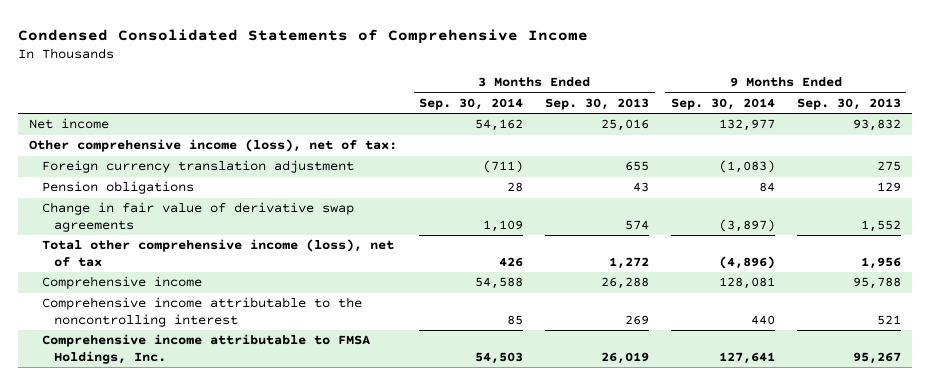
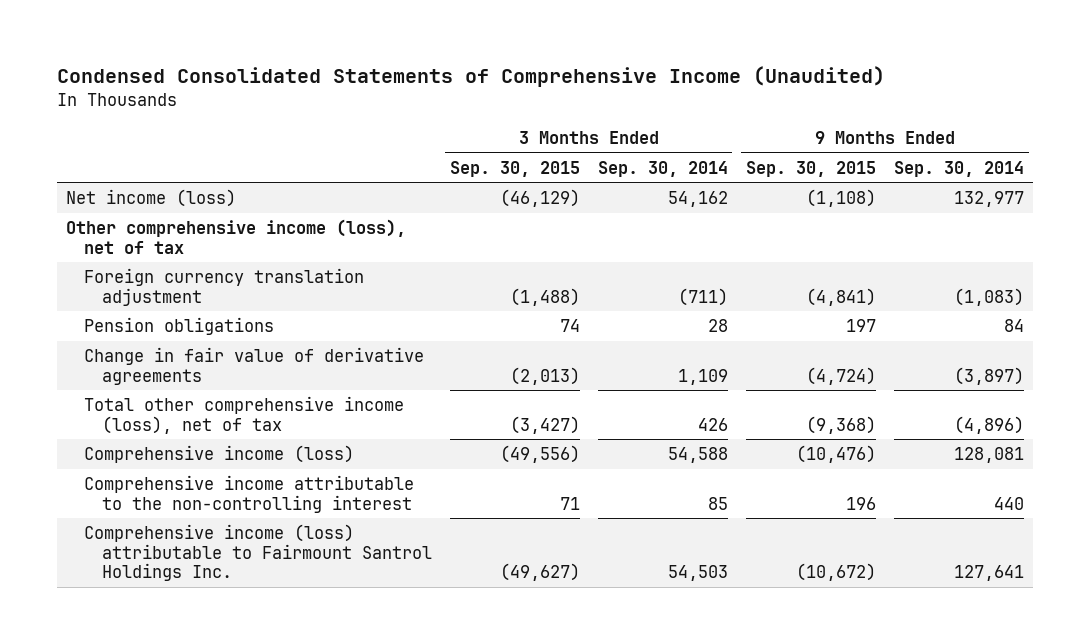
- Condensed Consolidated Statements of Comprehensive Income
+ Condensed Consolidated Statements of Comprehensive Income (Unaudited)
- | 3 Months Ended Sep. 30, 2014 | 3 Months Ended Sep. 30, 2013 | 9 Months Ended Sep. 30, 2014 | 9 Months Ended Sep. 30, 2013
+ | 3 Months Ended Sep. 30, 2015 | 3 Months Ended Sep. 30, 2014 | 9 Months Ended Sep. 30, 2015 | 9 Months Ended Sep. 30, 2014
- Net income | 54,162 | 25,016 | 132,977 | 93,832
- Other comprehensive income (loss), net of tax:
+ Net income (loss) | (46,129) | 54,162 | (1,108) | 132,977
+ Other comprehensive income (loss), net of tax
- Change in fair value of derivative swap agreements | 1,109 | 574 | (3,897) | 1,552
+ Change in fair value of derivative agreements | (2,013) | 1,109 | (4,724) | (3,897)
- Comprehensive income | 54,588 | 26,288 | 128,081 | 95,788
- Comprehensive income attributable to the noncontrolling interest | 85 | 269 | 440 | 521
- Comprehensive income attributable to FMSA Holdings, Inc. | 54,503 | 26,019 | 127,641 | 95,267
+ Comprehensive income (loss) | (49,556) | 54,588 | (10,476) | 128,081
+ Comprehensive income attributable to the non-controlling interest | 71 | 85 | 196 | 440
+ Comprehensive income (loss) attributable to Fairmount Santrol Holdings Inc. | (49,627) | 54,503 | (10,672) | 127,641

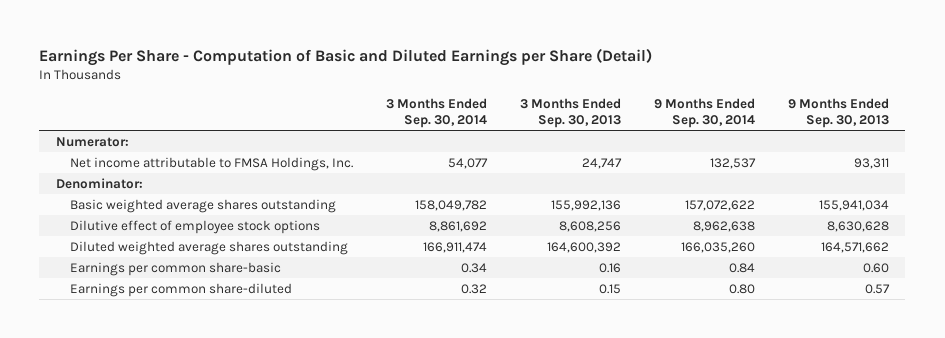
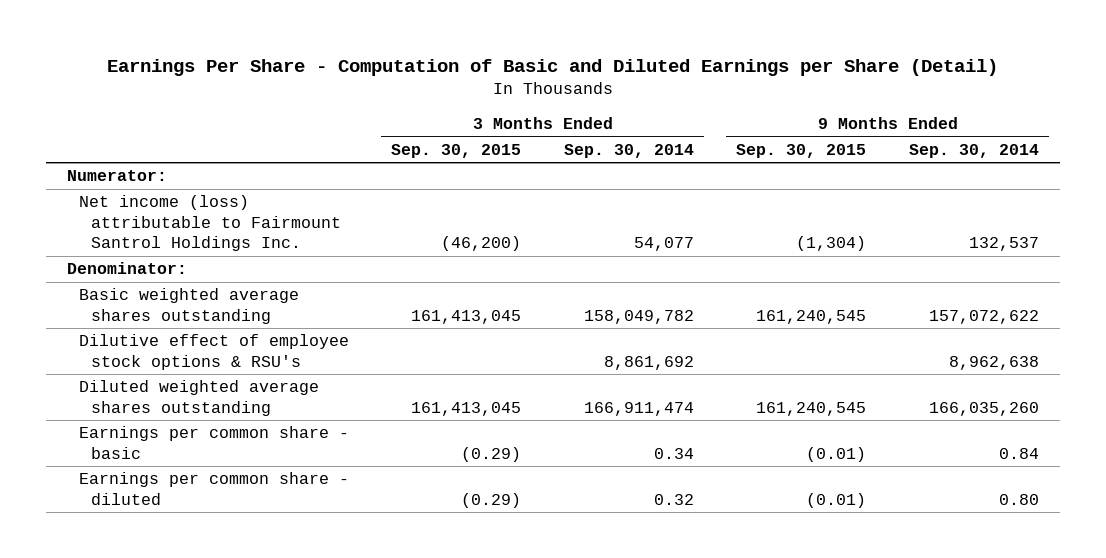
- | 3 Months Ended Sep. 30, 2014 | 3 Months Ended Sep. 30, 2013 | 9 Months Ended Sep. 30, 2014 | 9 Months Ended Sep. 30, 2013
+ | 3 Months Ended Sep. 30, 2015 | 3 Months Ended Sep. 30, 2014 | 9 Months Ended Sep. 30, 2015 | 9 Months Ended Sep. 30, 2014
- Net income attributable to FMSA Holdings, Inc. | 54,077 | 24,747 | 132,537 | 93,311
+ Net income (loss) attributable to Fairmount Santrol Holdings Inc. | (46,200) | 54,077 | (1,304) | 132,537
- Dilutive effect of employee stock options | 8,861,692 | 8,608,256 | 8,962,638 | 8,630,628
+ Dilutive effect of employee stock options & RSU's | | 8,861,692 | | 8,962,638
- Earnings per common share-basic | 0.34 | 0.16 | 0.84 | 0.60
- Earnings per common share-diluted | 0.32 | 0.15 | 0.80 | 0.57
+ Earnings per common share - basic | (0.29) | 0.34 | (0.01) | 0.84
+ Earnings per common share - diluted | (0.29) | 0.32 | (0.01) | 0.80

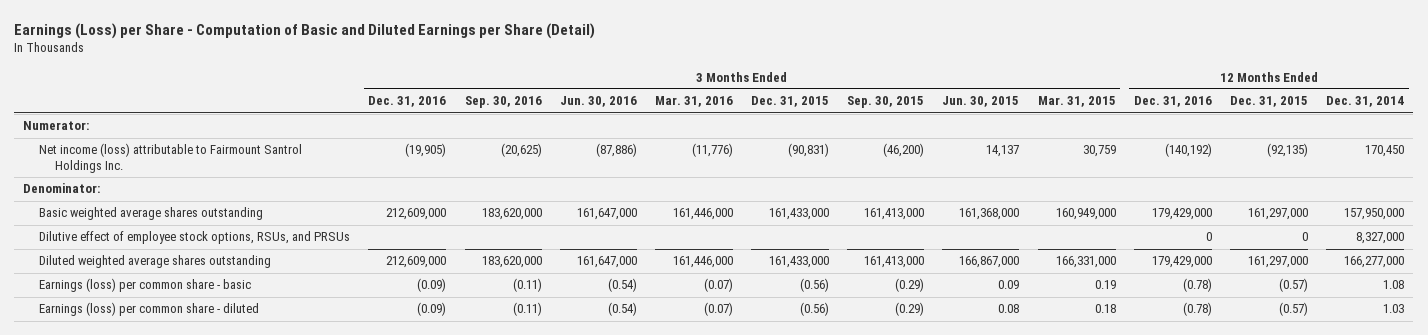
- Earnings Per Share - Computation of Basic and Diluted Earnings per Share (Detail)
+ Earnings (Loss) per Share - Computation of Basic and Diluted Earnings per Share (Detail)
- | 3 Months Ended Sep. 30, 2015 | 3 Months Ended Sep. 30, 2014 | 9 Months Ended Sep. 30, 2015 | 9 Months Ended Sep. 30, 2014
+ | 3 Months Ended Dec. 31, 2016 | 3 Months Ended Sep. 30, 2016 | 3 Months Ended Jun. 30, 2016 | 3 Months Ended Mar. 31, 2016 | 3 Months Ended Dec. 31, 2015 | 3 Months Ended Sep. 30, 2015 | 3 Months Ended Jun. 30, 2015 | 3 Months Ended Mar. 31, 2015 | 12 Months Ended Dec. 31, 2016 | 12 Months Ended Dec. 31, 2015 | 12 Months Ended Dec. 31, 2014
- Basic weighted average shares outstanding | 161,413,045 | 158,049,782 | 161,240,545 | 157,072,622
- Dilutive effect of employee stock options & RSU's | | 8,861,692 | | 8,962,638
- Diluted weighted average shares outstanding | 161,413,045 | 166,911,474 | 161,240,545 | 166,035,260
- Earnings per common share - basic | (0.29) | 0.34 | (0.01) | 0.84
- Earnings per common share - diluted | (0.29) | 0.32 | (0.01) | 0.80
+ Basic weighted average shares outstanding | 212,609,000 | 183,620,000 | 161,647,000 | 161,446,000 | 161,433,000 | 161,413,000 | 161,368,000 | 160,949,000 | 179,429,000 | 161,297,000 | 157,950,000
+ Dilutive effect of employee stock options, RSUs, and PRSUs | | | | | | | | | 0 | 0 | 8,327,000
+ Diluted weighted average shares outstanding | 212,609,000 | 183,620,000 | 161,647,000 | 161,446,000 | 161,433,000 | 161,413,000 | 166,867,000 | 166,331,000 | 179,429,000 | 161,297,000 | 166,277,000
+ Earnings (loss) per common share - basic | (0.09) | (0.11) | (0.54) | (0.07) | (0.56) | (0.29) | 0.09 | 0.19 | (0.78) | (0.57) | 1.08
+ Earnings (loss) per common share - diluted | (0.09) | (0.11) | (0.54) | (0.07) | (0.56) | (0.29) | 0.08 | 0.18 | (0.78) | (0.57) | 1.03

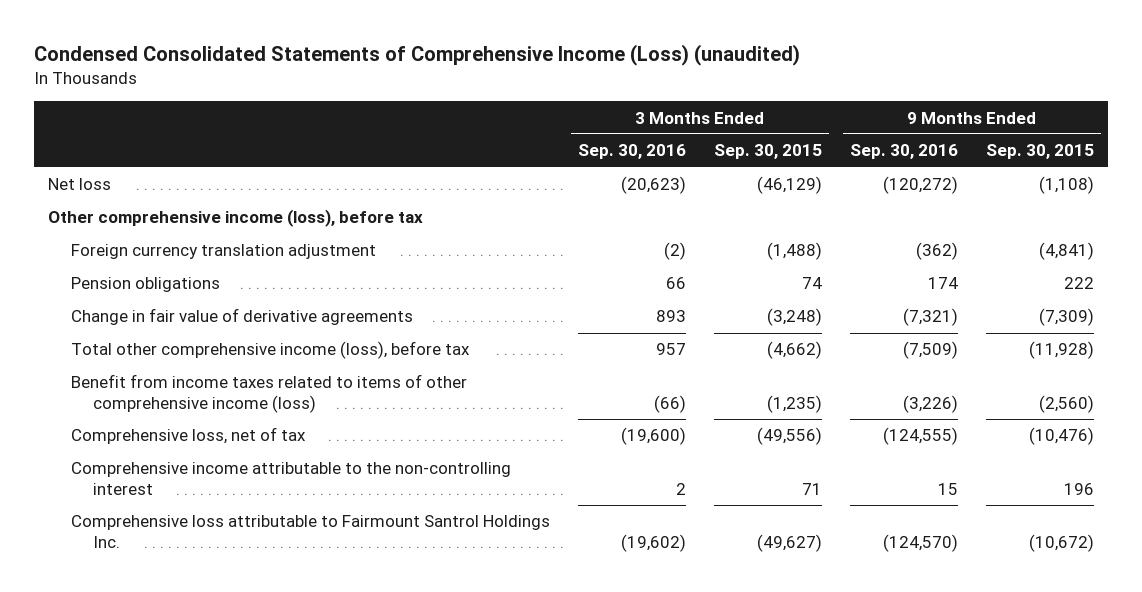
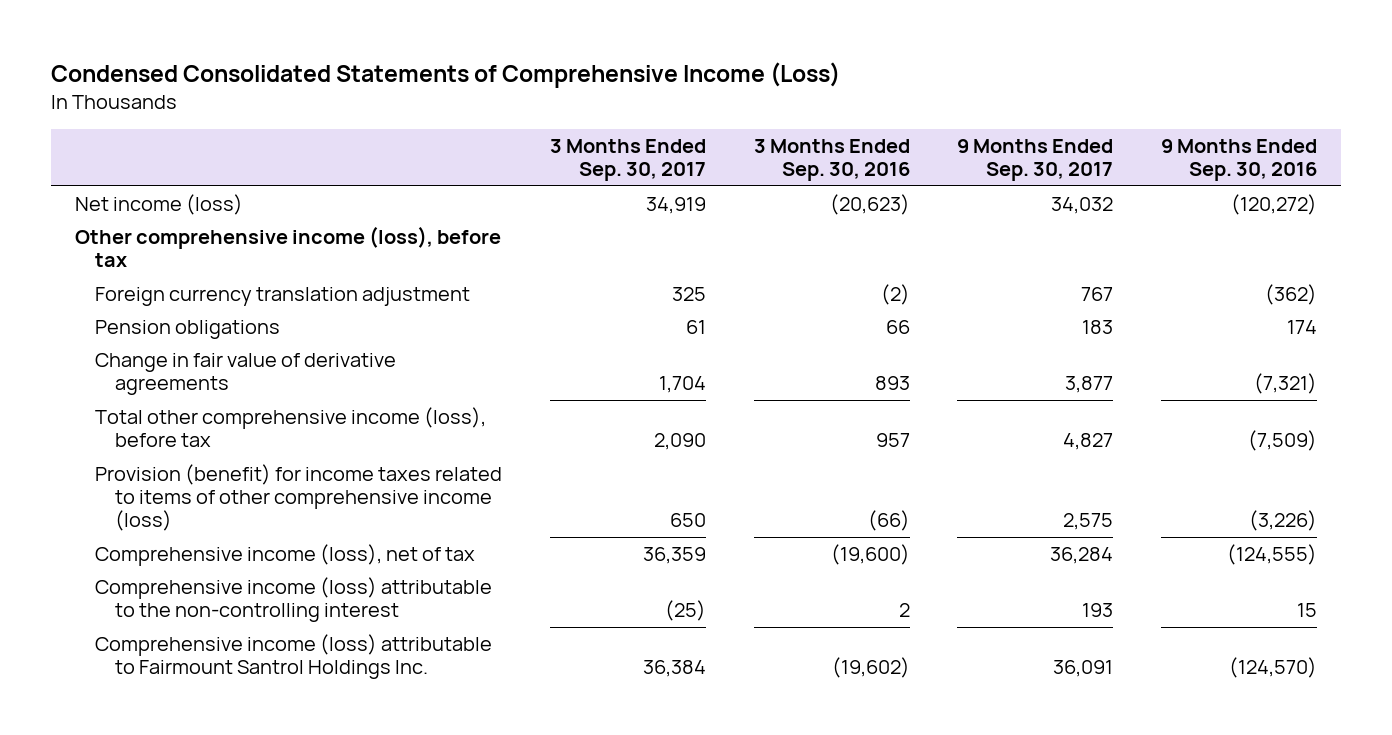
- Condensed Consolidated Statements of Comprehensive Income (Loss) (unaudited)
+ Condensed Consolidated Statements of Comprehensive Income (Loss)
- | 3 Months Ended Sep. 30, 2016 | 3 Months Ended Sep. 30, 2015 | 9 Months Ended Sep. 30, 2016 | 9 Months Ended Sep. 30, 2015
+ | 3 Months Ended Sep. 30, 2017 | 3 Months Ended Sep. 30, 2016 | 9 Months Ended Sep. 30, 2017 | 9 Months Ended Sep. 30, 2016
- Net loss | (20,623) | (46,129) | (120,272) | (1,108)
+ Net income (loss) | 34,919 | (20,623) | 34,032 | (120,272)
- Benefit from income taxes related to items of other comprehensive income (loss) | (66) | (1,235) | (3,226) | (2,560)
- Comprehensive loss, net of tax | (19,600) | (49,556) | (124,555) | (10,476)
- Comprehensive income attributable to the non-controlling interest | 2 | 71 | 15 | 196
- Comprehensive loss attributable to Fairmount Santrol Holdings Inc. | (19,602) | (49,627) | (124,570) | (10,672)
+ Provision (benefit) for income taxes related to items of other comprehensive income (loss) | 650 | (66) | 2,575 | (3,226)
+ Comprehensive income (loss), net of tax | 36,359 | (19,600) | 36,284 | (124,555)
+ Comprehensive income (loss) attributable to the non-controlling interest | (25) | 2 | 193 | 15
+ Comprehensive income (loss) attributable to Fairmount Santrol Holdings Inc. | 36,384 | (19,602) | 36,091 | (124,570)

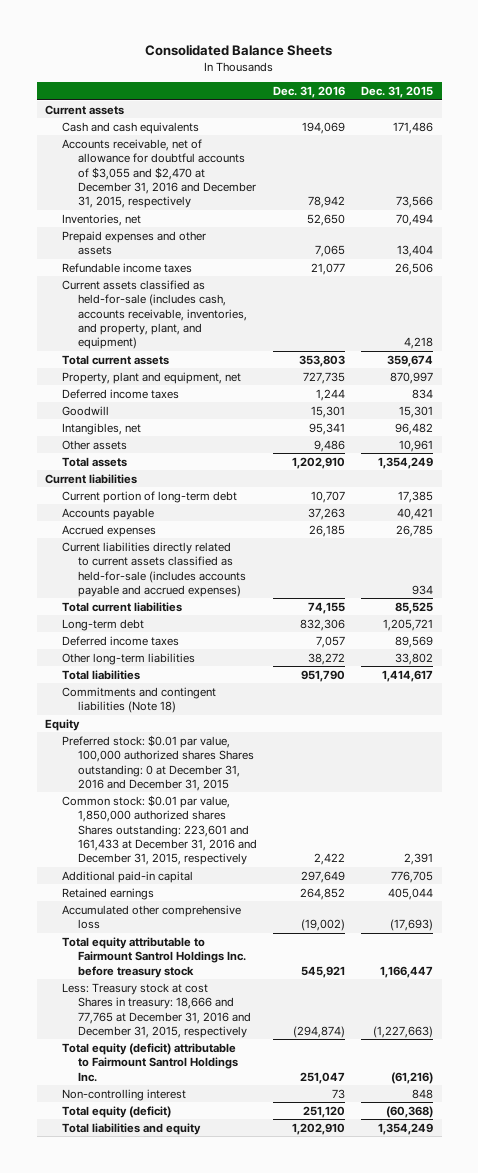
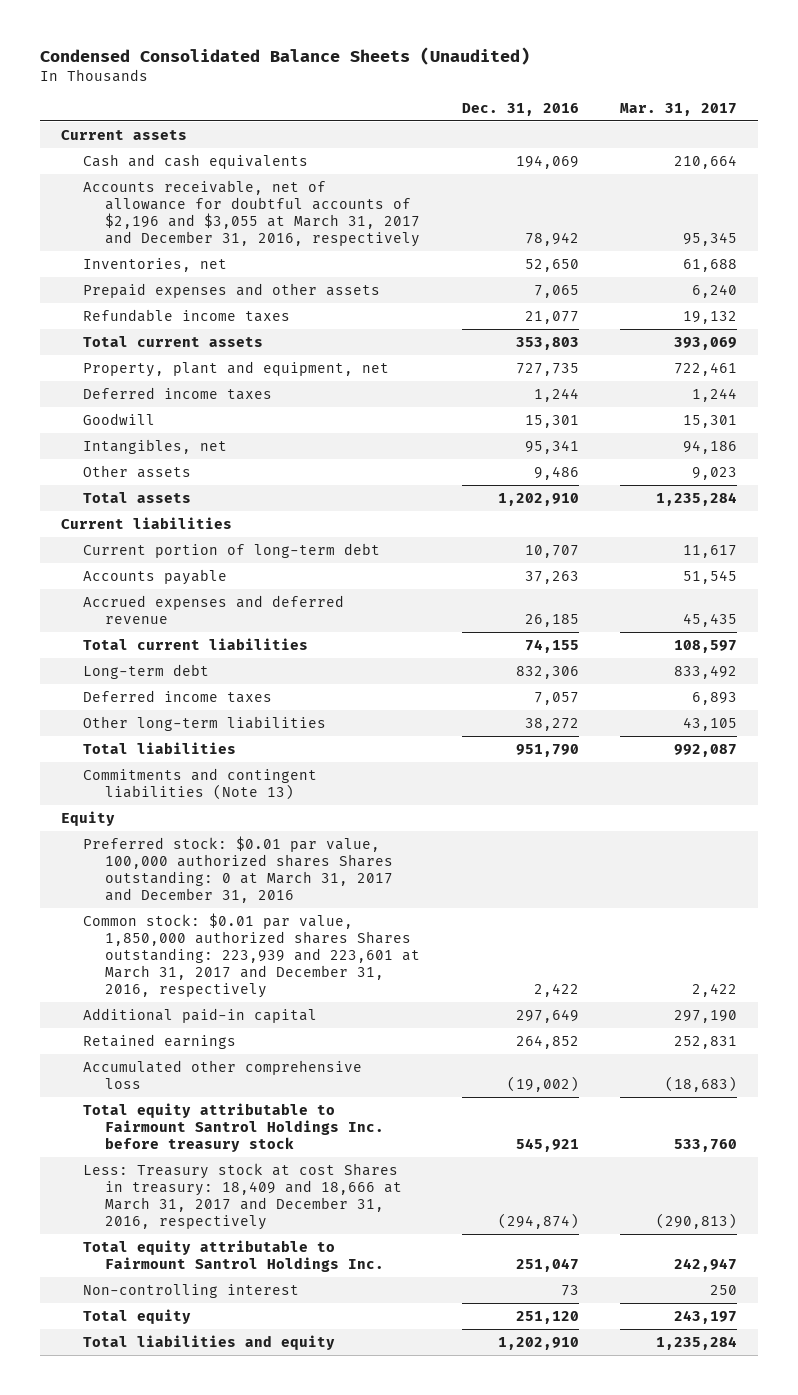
- Consolidated Balance Sheets
+ Condensed Consolidated Balance Sheets (Unaudited)
- | Dec. 31, 2016 | Dec. 31, 2015
+ | Dec. 31, 2016 | Mar. 31, 2017
- Accounts receivable, net of allowance for doubtful accounts of $3,055 and $2,470 at December 31, 2016 and December 31, 2015, respectively | 78,942 | 73,566
+ Accounts receivable, net of allowance for doubtful accounts of $2,196 and $3,055 at March 31, 2017 and December 31, 2016, respectively | 78,942 | 95,345
- Current assets classified as held-for-sale (includes cash, accounts receivable, inventories, and property, plant, and equipment) | | 4,218
- Accrued expenses | 26,185 | 26,785
- Current liabilities directly related to current assets classified as held-for-sale (includes accounts payable and accrued expenses) | | 934
+ Accrued expenses and deferred revenue | 26,185 | 45,435
- Commitments and contingent liabilities (Note 18)
+ Commitments and contingent liabilities (Note 13)
- Preferred stock: $0.01 par value, 100,000 authorized shares Shares outstanding: 0 at December 31, 2016 and December 31, 2015
- Common stock: $0.01 par value, 1,850,000 authorized shares Shares outstanding: 223,601 and 161,433 at December 31, 2016 and December 31, 2015, respectively | 2,422 | 2,391
+ Preferred stock: $0.01 par value, 100,000 authorized shares Shares outstanding: 0 at March 31, 2017 and December 31, 2016
+ Common stock: $0.01 par value, 1,850,000 authorized shares Shares outstanding: 223,939 and 223,601 at March 31, 2017 and December 31, 2016, respectively | 2,422 | 2,422
- Less: Treasury stock at cost Shares in treasury: 18,666 and 77,765 at December 31, 2016 and December 31, 2015, respectively | (294,874) | (1,227,663)
- Total equity (deficit) attributable to Fairmount Santrol Holdings Inc. | 251,047 | (61,216)
+ Less: Treasury stock at cost Shares in treasury: 18,409 and 18,666 at March 31, 2017 and December 31, 2016, respectively | (294,874) | (290,813)
+ Total equity attributable to Fairmount Santrol Holdings Inc. | 251,047 | 242,947
- Total equity (deficit) | 251,120 | (60,368)
+ Total equity | 251,120 | 243,197

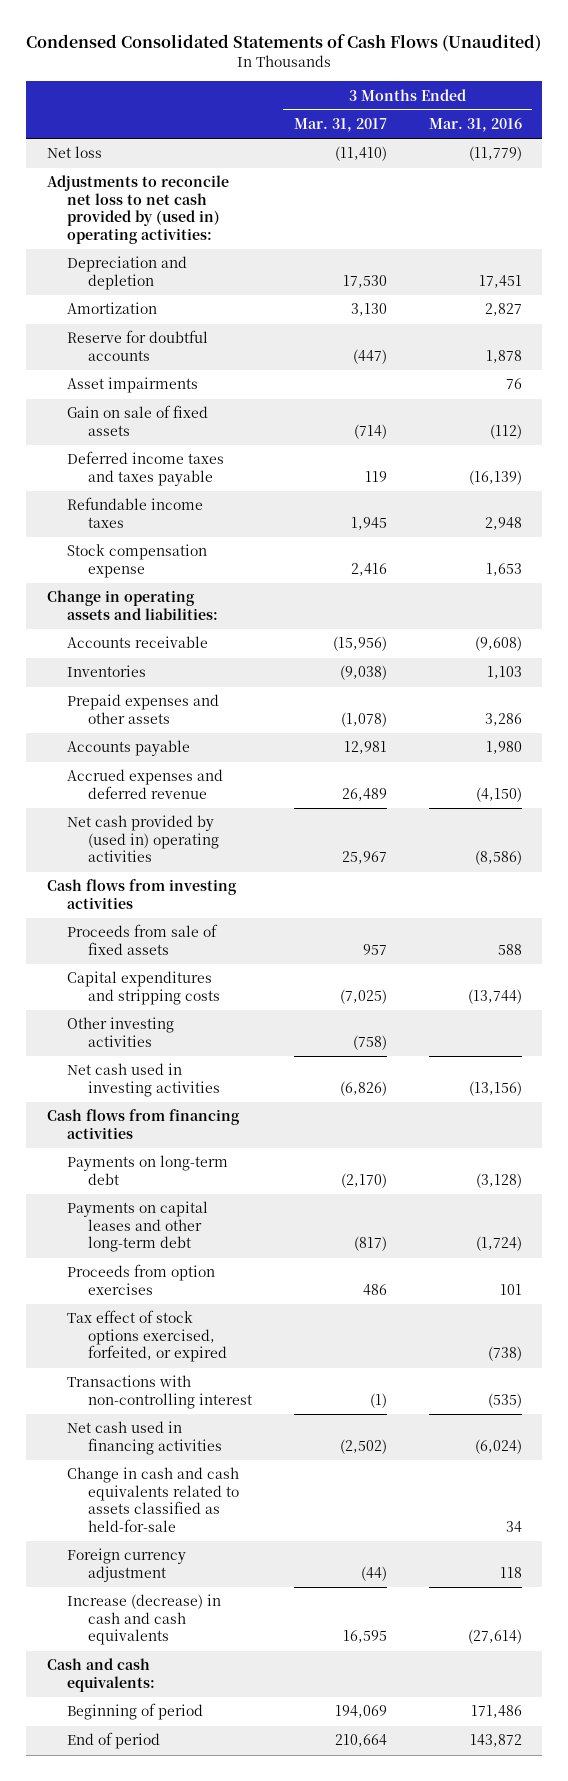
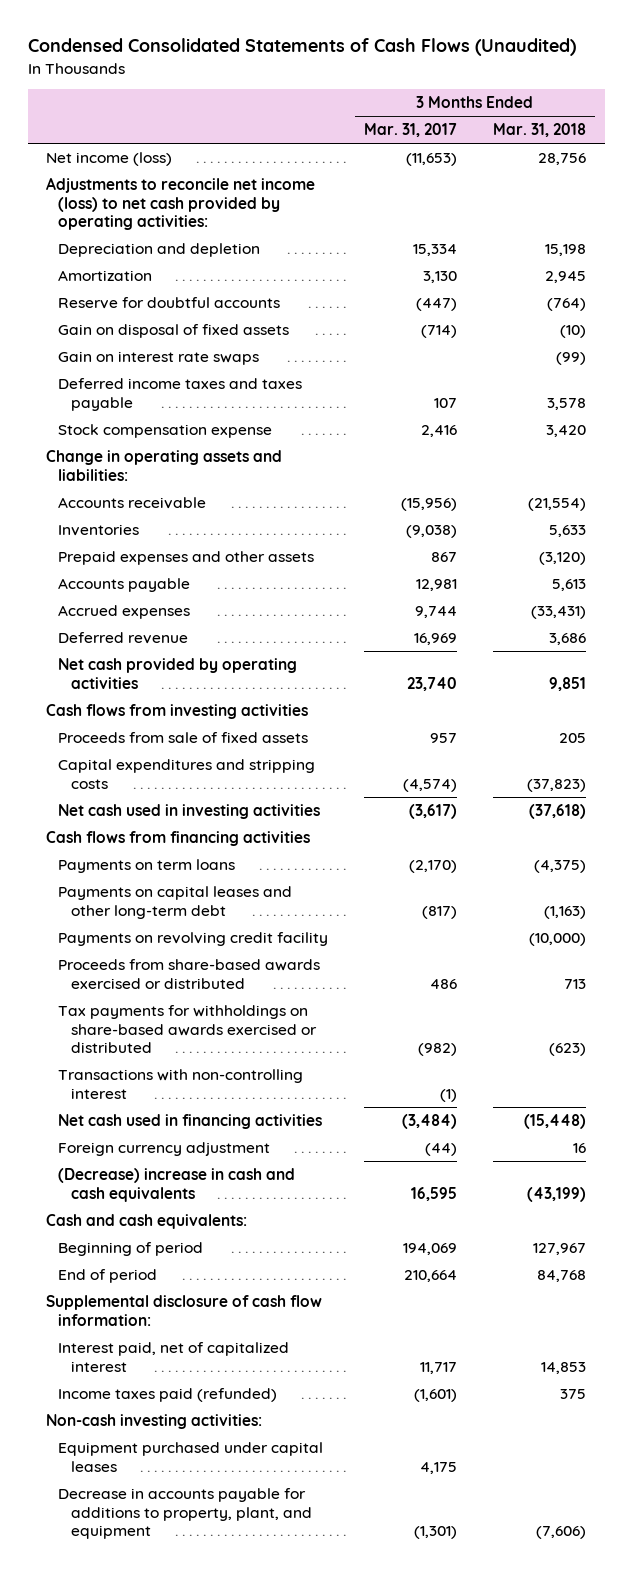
- | 3 Months Ended Mar. 31, 2017 | 3 Months Ended Mar. 31, 2016
+ | 3 Months Ended Mar. 31, 2017 | 3 Months Ended Mar. 31, 2018
- Net loss | (11,410) | (11,779)
- Adjustments to reconcile net loss to net cash provided by (used in) operating activities:
- Depreciation and depletion | 17,530 | 17,451
+ Net income (loss) | (11,653) | 28,756
+ Adjustments to reconcile net income (loss) to net cash provided by operating activities:
+ Depreciation and depletion | 15,334 | 15,198
- Asset impairments | | 76
- Gain on sale of fixed assets | (714) | (112)
- Deferred income taxes and taxes payable | 119 | (16,139)
- Refundable income taxes | 1,945 | 2,948
+ Gain on disposal of fixed assets | (714) | (10)
+ Gain on interest rate swaps | | (99)
+ Deferred income taxes and taxes payable | 107 | 3,578
- Prepaid expenses and other assets | (1,078) | 3,286
+ Prepaid expenses and other assets | 867 | (3,120)
- Accrued expenses and deferred revenue | 26,489 | (4,150)
- Net cash provided by (used in) operating activities | 25,967 | (8,586)
+ Accrued expenses | 9,744 | (33,431)
+ Deferred revenue | 16,969 | 3,686
+ Net cash provided by operating activities | 23,740 | 9,851
- Capital expenditures and stripping costs | (7,025) | (13,744)
- Other investing activities | (758) |
- Net cash used in investing activities | (6,826) | (13,156)
+ Capital expenditures and stripping costs | (4,574) | (37,823)
+ Net cash used in investing activities | (3,617) | (37,618)
- Payments on long-term debt | (2,170) | (3,128)
+ Payments on term loans | (2,170) | (4,375)
- Proceeds from option exercises | 486 | 101
- Tax effect of stock options exercised, forfeited, or expired | | (738)
+ Payments on revolving credit facility | | (10,000)
+ Proceeds from share-based awards exercised or distributed | 486 | 713
+ Tax payments for withholdings on share-based awards exercised or distributed | (982) | (623)
- Net cash used in financing activities | (2,502) | (6,024)
- Change in cash and cash equivalents related to assets classified as held-for-sale | | 34
+ Net cash used in financing activities | (3,484) | (15,448)
- Increase (decrease) in cash and cash equivalents | 16,595 | (27,614)
+ (Decrease) increase in cash and cash equivalents | 16,595 | (43,199)
+ Supplemental disclosure of cash flow information:
+ Interest paid, net of capitalized interest | 11,717 | 14,853
+ Income taxes paid (refunded) | (1,601) | 375
+ Non-cash investing activities:
+ Equipment purchased under capital leases | 4,175 |
+ Decrease in accounts payable for additions to property, plant, and equipment | (1,301) | (7,606)

